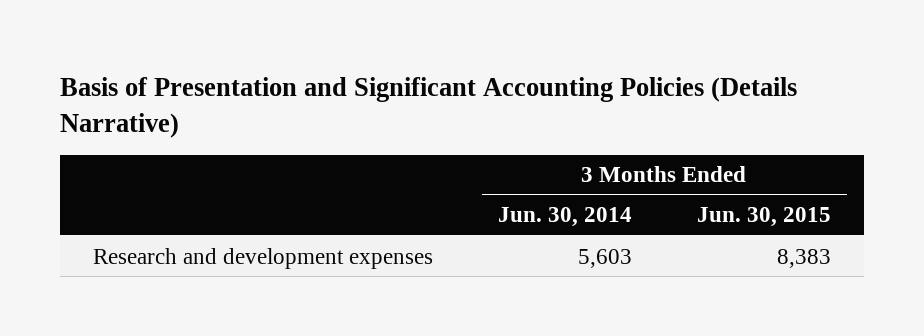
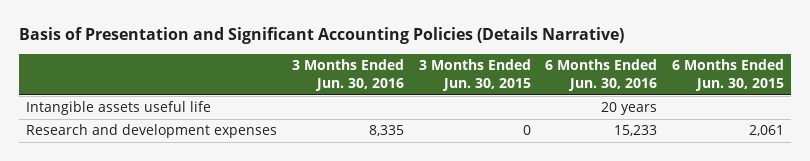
- | 3 Months Ended Jun. 30, 2014 | 3 Months Ended Jun. 30, 2015
+ | 3 Months Ended Jun. 30, 2016 | 3 Months Ended Jun. 30, 2015 | 6 Months Ended Jun. 30, 2016 | 6 Months Ended Jun. 30, 2015
- Research and development expenses | 5,603 | 8,383
+ Intangible assets useful life | | | 20 years |
+ Research and development expenses | 8,335 | 0 | 15,233 | 2,061

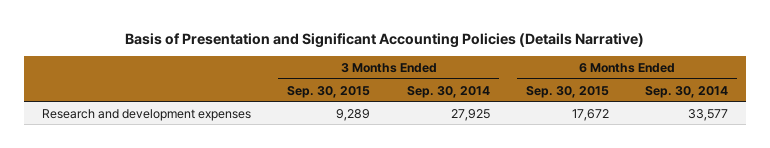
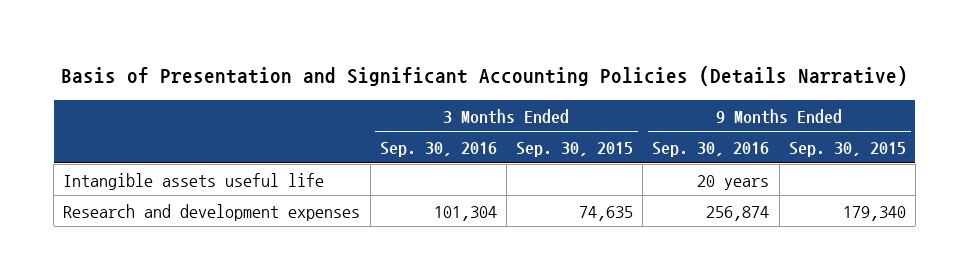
- | 3 Months Ended Sep. 30, 2015 | 3 Months Ended Sep. 30, 2014 | 6 Months Ended Sep. 30, 2015 | 6 Months Ended Sep. 30, 2014
+ | 3 Months Ended Sep. 30, 2016 | 3 Months Ended Sep. 30, 2015 | 9 Months Ended Sep. 30, 2016 | 9 Months Ended Sep. 30, 2015
- Research and development expenses | 9,289 | 27,925 | 17,672 | 33,577
+ Intangible assets useful life | | | 20 years |
+ Research and development expenses | 101,304 | 74,635 | 256,874 | 179,340

